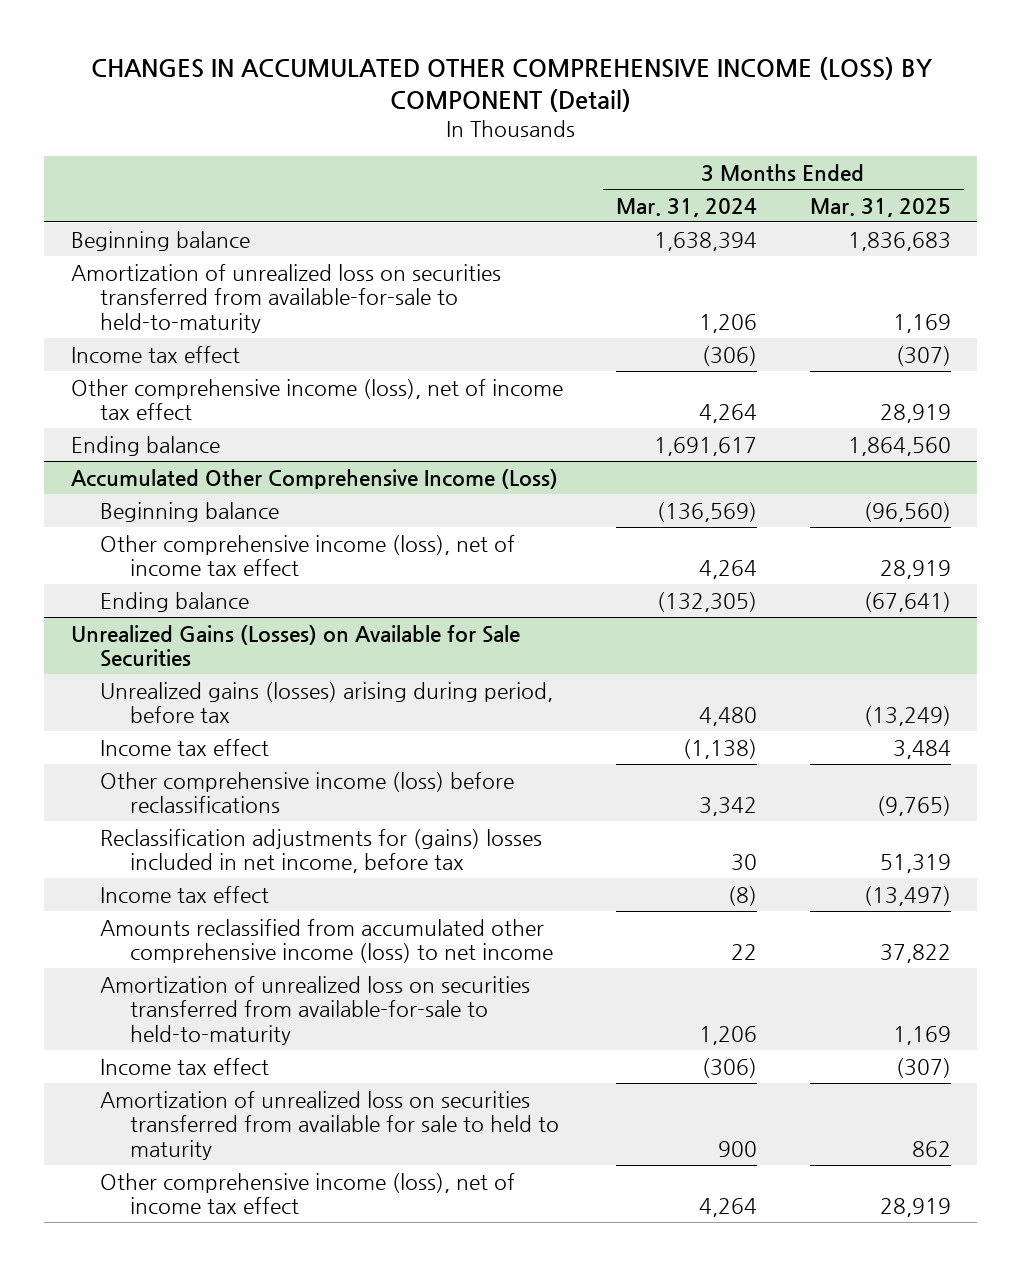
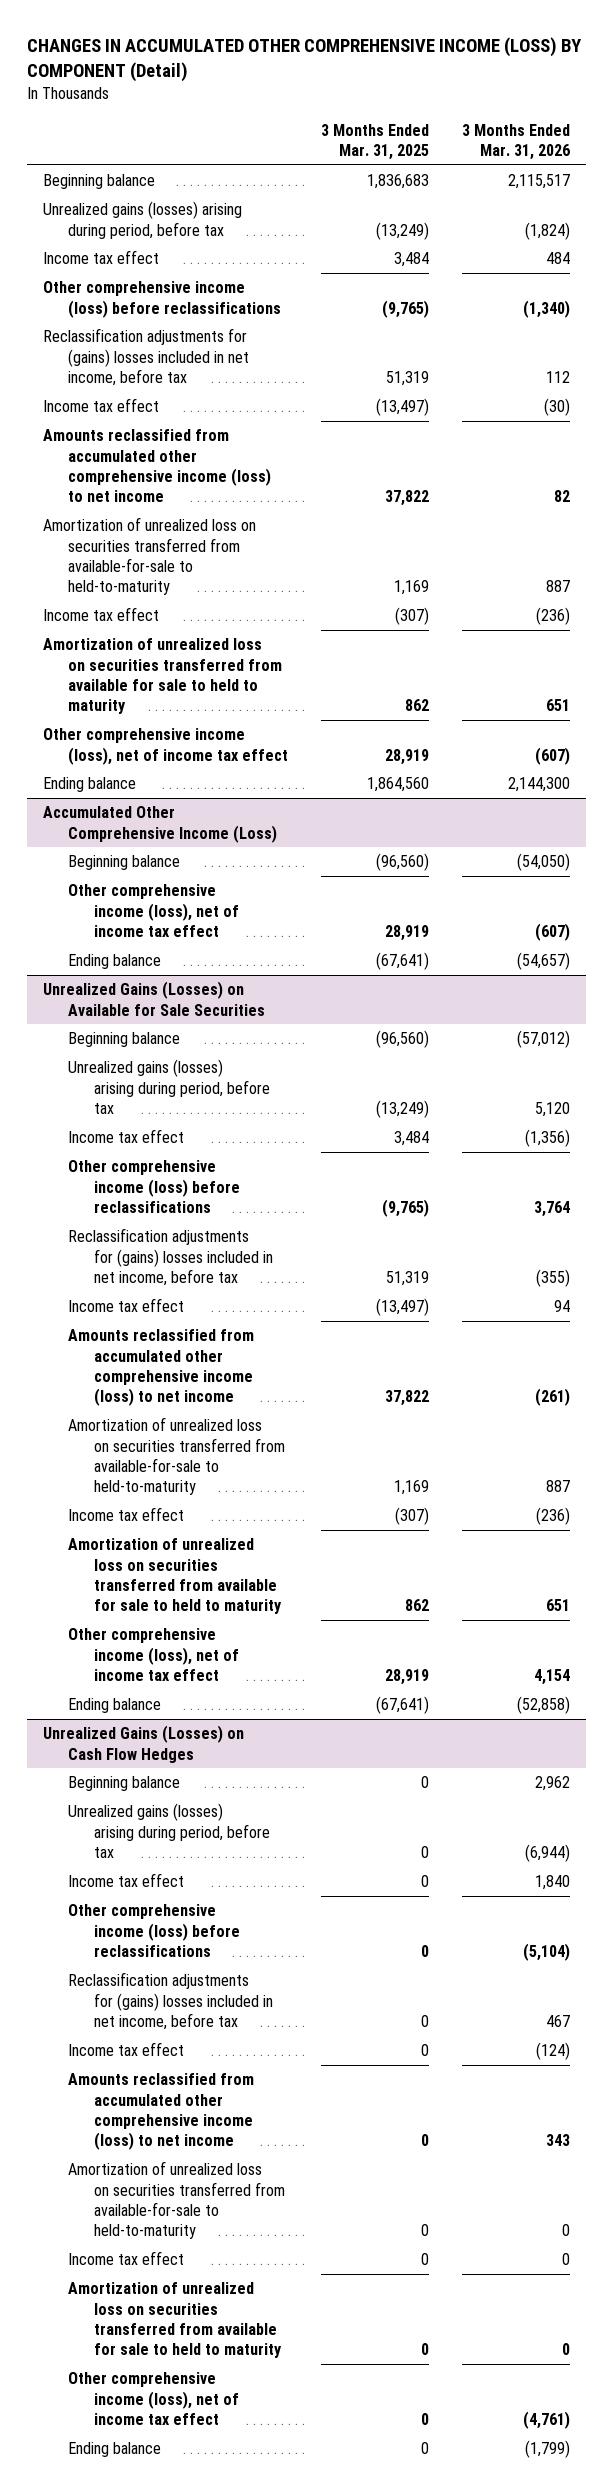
- | 3 Months Ended Mar. 31, 2024 | 3 Months Ended Mar. 31, 2025
+ | 3 Months Ended Mar. 31, 2025 | 3 Months Ended Mar. 31, 2026
+ Unrealized gains (losses) arising during period, before tax | (13,249) | (1,824)
+ Income tax effect | 3,484 | 484
+ Other comprehensive income (loss) before reclassifications | (9,765) | (1,340)
+ Reclassification adjustments for (gains) losses included in net income, before tax | 51,319 | 112
+ Income tax effect | (13,497) | (30)
+ Amounts reclassified from accumulated other comprehensive income (loss) to net income | 37,822 | 82
+ Amortization of unrealized loss on securities transferred from available for sale to held to maturity | 862 | 651
@ Unrealized Gains (Losses) on Available for Sale Securities
+ Beginning balance | (96,560) | (57,012)
+ Ending balance | (67,641) | (52,858)
+ Unrealized Gains (Losses) on Cash Flow Hedges
+ Beginning balance | 0 | 2,962
+ Unrealized gains (losses) arising during period, before tax | 0 | (6,944)
+ Income tax effect | 0 | 1,840
+ Other comprehensive income (loss) before reclassifications | 0 | (5,104)
+ Reclassification adjustments for (gains) losses included in net income, before tax | 0 | 467
+ Income tax effect | 0 | (124)
+ Amounts reclassified from accumulated other comprehensive income (loss) to net income | 0 | 343
+ Amortization of unrealized loss on securities transferred from available-for-sale to held-to-maturity | 0 | 0
+ Income tax effect | 0 | 0
+ Amortization of unrealized loss on securities transferred from available for sale to held to maturity | 0 | 0
+ Other comprehensive income (loss), net of income tax effect | 0 | (4,761)
+ Ending balance | 0 | (1,799)

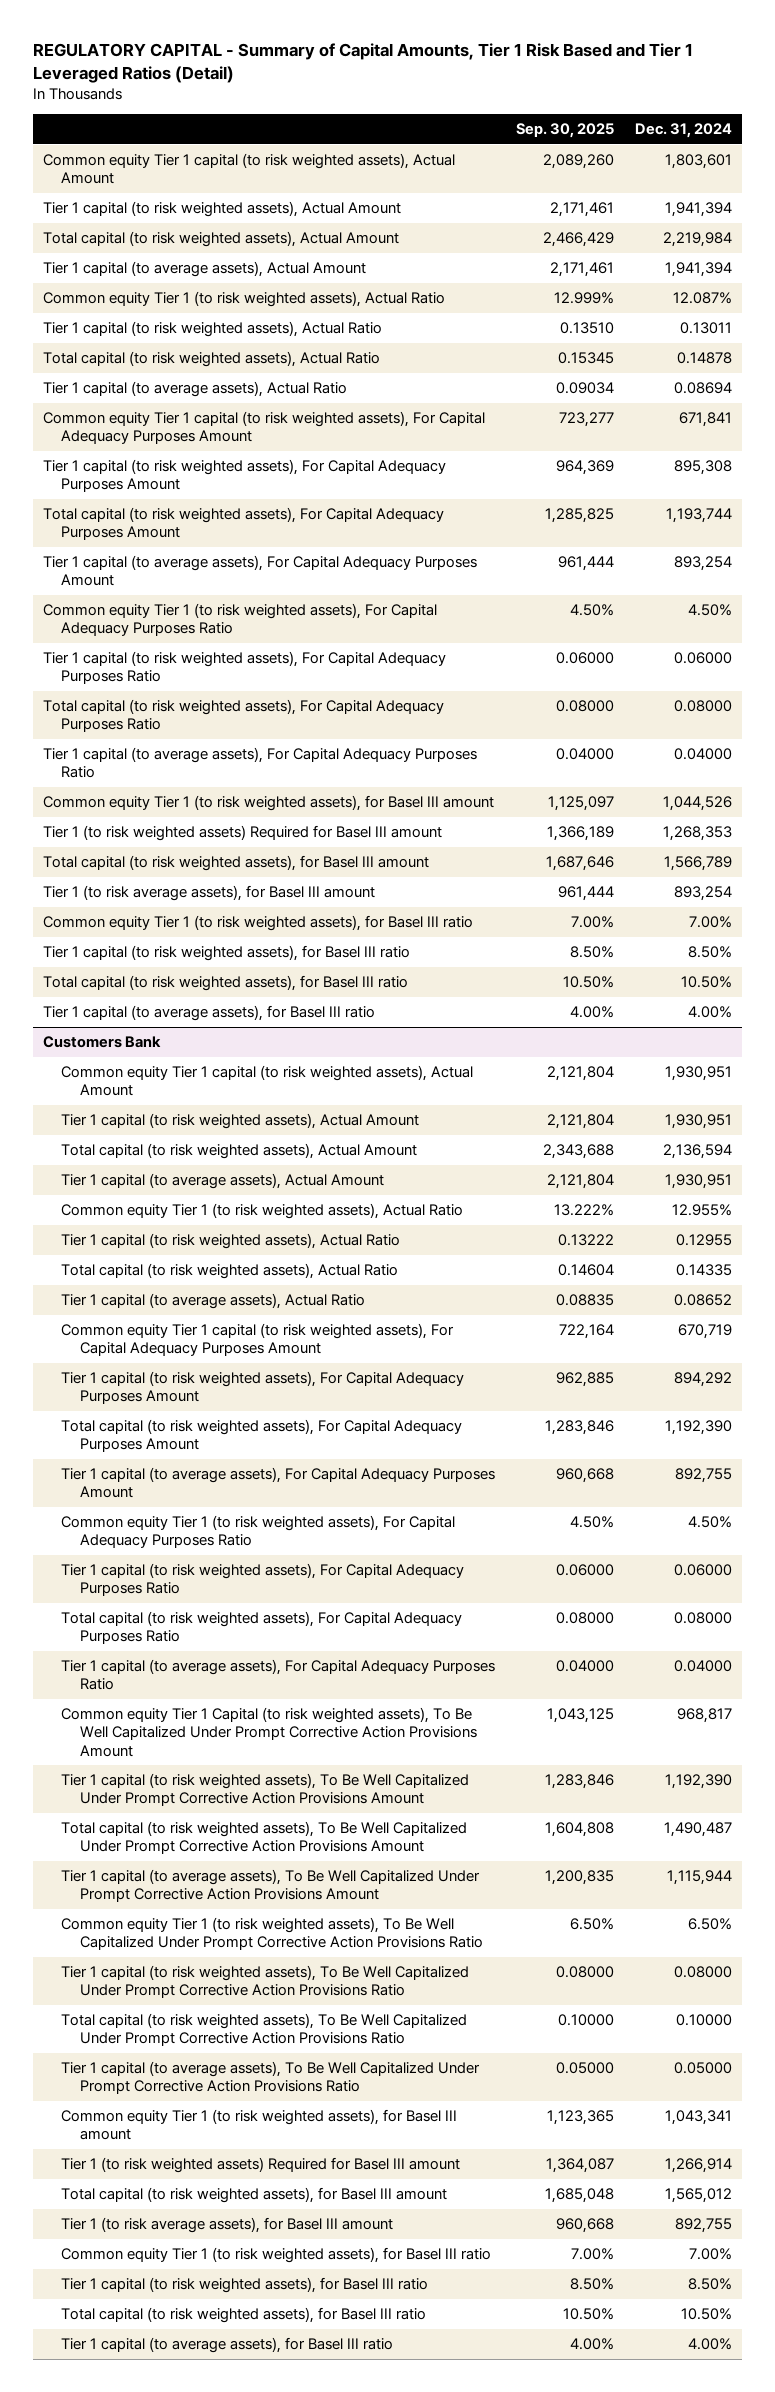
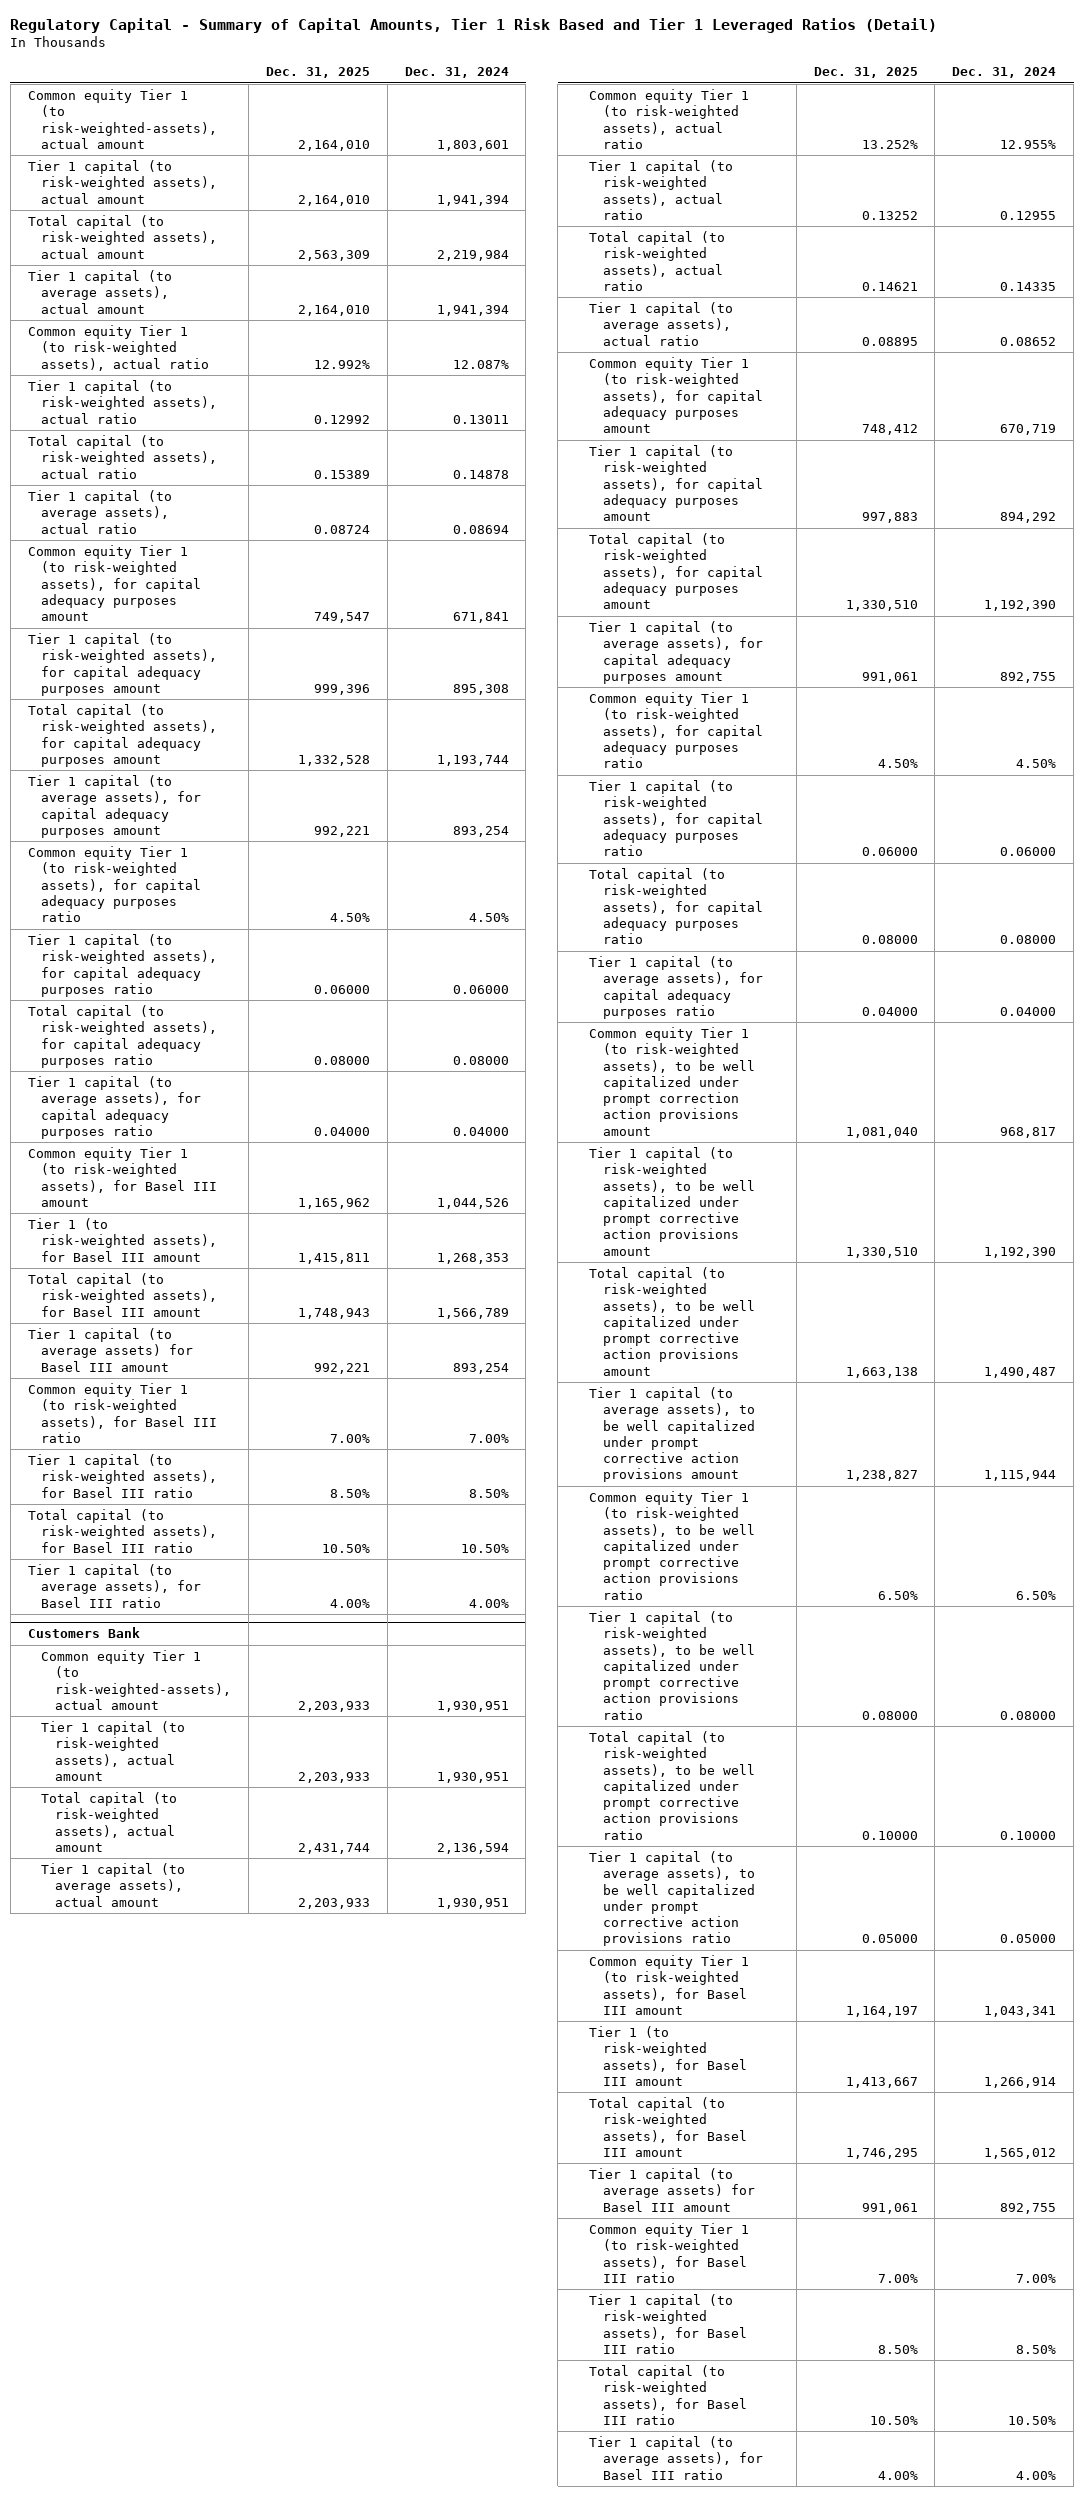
- REGULATORY CAPITAL - Summary of Capital Amounts, Tier 1 Risk Based and Tier 1 Leveraged Ratios (Detail)
+ Regulatory Capital - Summary of Capital Amounts, Tier 1 Risk Based and Tier 1 Leveraged Ratios (Detail)
- | Sep. 30, 2025 | Dec. 31, 2024
+ | Dec. 31, 2025 | Dec. 31, 2024
- Common equity Tier 1 capital (to risk weighted assets), Actual Amount | 2,089,260 | 1,803,601
- Tier 1 capital (to risk weighted assets), Actual Amount | 2,171,461 | 1,941,394
- Total capital (to risk weighted assets), Actual Amount | 2,466,429 | 2,219,984
- Tier 1 capital (to average assets), Actual Amount | 2,171,461 | 1,941,394
- Common equity Tier 1 (to risk weighted assets), Actual Ratio | 12.999% | 12.087%
- Tier 1 capital (to risk weighted assets), Actual Ratio | 0.13510 | 0.13011
- Total capital (to risk weighted assets), Actual Ratio | 0.15345 | 0.14878
- Tier 1 capital (to average assets), Actual Ratio | 0.09034 | 0.08694
- Common equity Tier 1 capital (to risk weighted assets), For Capital Adequacy Purposes Amount | 723,277 | 671,841
- Tier 1 capital (to risk weighted assets), For Capital Adequacy Purposes Amount | 964,369 | 895,308
- Total capital (to risk weighted assets), For Capital Adequacy Purposes Amount | 1,285,825 | 1,193,744
- Tier 1 capital (to average assets), For Capital Adequacy Purposes Amount | 961,444 | 893,254
- Common equity Tier 1 (to risk weighted assets), For Capital Adequacy Purposes Ratio | 4.50% | 4.50%
- Tier 1 capital (to risk weighted assets), For Capital Adequacy Purposes Ratio | 0.06000 | 0.06000
- Total capital (to risk weighted assets), For Capital Adequacy Purposes Ratio | 0.08000 | 0.08000
- Tier 1 capital (to average assets), For Capital Adequacy Purposes Ratio | 0.04000 | 0.04000
- Common equity Tier 1 (to risk weighted assets), for Basel III amount | 1,125,097 | 1,044,526
- Tier 1 (to risk weighted assets) Required for Basel III amount | 1,366,189 | 1,268,353
- Total capital (to risk weighted assets), for Basel III amount | 1,687,646 | 1,566,789
- Tier 1 (to risk average assets), for Basel III amount | 961,444 | 893,254
- Common equity Tier 1 (to risk weighted assets), for Basel III ratio | 7.00% | 7.00%
- Tier 1 capital (to risk weighted assets), for Basel III ratio | 8.50% | 8.50%
- Total capital (to risk weighted assets), for Basel III ratio | 10.50% | 10.50%
+ Common equity Tier 1 (to risk-weighted-assets), actual amount | 2,164,010 | 1,803,601
+ Tier 1 capital (to risk-weighted assets), actual amount | 2,164,010 | 1,941,394
+ Total capital (to risk-weighted assets), actual amount | 2,563,309 | 2,219,984
+ Tier 1 capital (to average assets), actual amount | 2,164,010 | 1,941,394
+ Common equity Tier 1 (to risk-weighted assets), actual ratio | 12.992% | 12.087%
+ Tier 1 capital (to risk-weighted assets), actual ratio | 0.12992 | 0.13011
+ Total capital (to risk-weighted assets), actual ratio | 0.15389 | 0.14878
+ Tier 1 capital (to average assets), actual ratio | 0.08724 | 0.08694
+ Common equity Tier 1 (to risk-weighted assets), for capital adequacy purposes amount | 749,547 | 671,841
+ Tier 1 capital (to risk-weighted assets), for capital adequacy purposes amount | 999,396 | 895,308
+ Total capital (to risk-weighted assets), for capital adequacy purposes amount | 1,332,528 | 1,193,744
+ Tier 1 capital (to average assets), for capital adequacy purposes amount | 992,221 | 893,254
+ Common equity Tier 1 (to risk-weighted assets), for capital adequacy purposes ratio | 4.50% | 4.50%
+ Tier 1 capital (to risk-weighted assets), for capital adequacy purposes ratio | 0.06000 | 0.06000
+ Total capital (to risk-weighted assets), for capital adequacy purposes ratio | 0.08000 | 0.08000
+ Tier 1 capital (to average assets), for capital adequacy purposes ratio | 0.04000 | 0.04000
+ Common equity Tier 1 (to risk-weighted assets), for Basel III amount | 1,165,962 | 1,044,526
+ Tier 1 (to risk-weighted assets), for Basel III amount | 1,415,811 | 1,268,353
+ Total capital (to risk-weighted assets), for Basel III amount | 1,748,943 | 1,566,789
+ Tier 1 capital (to average assets) for Basel III amount | 992,221 | 893,254
+ Common equity Tier 1 (to risk-weighted assets), for Basel III ratio | 7.00% | 7.00%
+ Tier 1 capital (to risk-weighted assets), for Basel III ratio | 8.50% | 8.50%
+ Total capital (to risk-weighted assets), for Basel III ratio | 10.50% | 10.50%
@ Customers Bank
- Common equity Tier 1 capital (to risk weighted assets), Actual Amount | 2,121,804 | 1,930,951
- Tier 1 capital (to risk weighted assets), Actual Amount | 2,121,804 | 1,930,951
- Total capital (to risk weighted assets), Actual Amount | 2,343,688 | 2,136,594
- Tier 1 capital (to average assets), Actual Amount | 2,121,804 | 1,930,951
- Common equity Tier 1 (to risk weighted assets), Actual Ratio | 13.222% | 12.955%
- Tier 1 capital (to risk weighted assets), Actual Ratio | 0.13222 | 0.12955
- Total capital (to risk weighted assets), Actual Ratio | 0.14604 | 0.14335
- Tier 1 capital (to average assets), Actual Ratio | 0.08835 | 0.08652
- Common equity Tier 1 capital (to risk weighted assets), For Capital Adequacy Purposes Amount | 722,164 | 670,719
- Tier 1 capital (to risk weighted assets), For Capital Adequacy Purposes Amount | 962,885 | 894,292
- Total capital (to risk weighted assets), For Capital Adequacy Purposes Amount | 1,283,846 | 1,192,390
- Tier 1 capital (to average assets), For Capital Adequacy Purposes Amount | 960,668 | 892,755
- Common equity Tier 1 (to risk weighted assets), For Capital Adequacy Purposes Ratio | 4.50% | 4.50%
- Tier 1 capital (to risk weighted assets), For Capital Adequacy Purposes Ratio | 0.06000 | 0.06000
- Total capital (to risk weighted assets), For Capital Adequacy Purposes Ratio | 0.08000 | 0.08000
- Tier 1 capital (to average assets), For Capital Adequacy Purposes Ratio | 0.04000 | 0.04000
- Common equity Tier 1 Capital (to risk weighted assets), To Be Well Capitalized Under Prompt Corrective Action Provisions Amount | 1,043,125 | 968,817
- Tier 1 capital (to risk weighted assets), To Be Well Capitalized Under Prompt Corrective Action Provisions Amount | 1,283,846 | 1,192,390
- Total capital (to risk weighted assets), To Be Well Capitalized Under Prompt Corrective Action Provisions Amount | 1,604,808 | 1,490,487
- Tier 1 capital (to average assets), To Be Well Capitalized Under Prompt Corrective Action Provisions Amount | 1,200,835 | 1,115,944
- Common equity Tier 1 (to risk weighted assets), To Be Well Capitalized Under Prompt Corrective Action Provisions Ratio | 6.50% | 6.50%
- Tier 1 capital (to risk weighted assets), To Be Well Capitalized Under Prompt Corrective Action Provisions Ratio | 0.08000 | 0.08000
- Total capital (to risk weighted assets), To Be Well Capitalized Under Prompt Corrective Action Provisions Ratio | 0.10000 | 0.10000
- Tier 1 capital (to average assets), To Be Well Capitalized Under Prompt Corrective Action Provisions Ratio | 0.05000 | 0.05000
- Common equity Tier 1 (to risk weighted assets), for Basel III amount | 1,123,365 | 1,043,341
- Tier 1 (to risk weighted assets) Required for Basel III amount | 1,364,087 | 1,266,914
- Total capital (to risk weighted assets), for Basel III amount | 1,685,048 | 1,565,012
- Tier 1 (to risk average assets), for Basel III amount | 960,668 | 892,755
- Common equity Tier 1 (to risk weighted assets), for Basel III ratio | 7.00% | 7.00%
- Tier 1 capital (to risk weighted assets), for Basel III ratio | 8.50% | 8.50%
- Total capital (to risk weighted assets), for Basel III ratio | 10.50% | 10.50%
+ Common equity Tier 1 (to risk-weighted-assets), actual amount | 2,203,933 | 1,930,951
+ Tier 1 capital (to risk-weighted assets), actual amount | 2,203,933 | 1,930,951
+ Total capital (to risk-weighted assets), actual amount | 2,431,744 | 2,136,594
+ Tier 1 capital (to average assets), actual amount | 2,203,933 | 1,930,951
+ Common equity Tier 1 (to risk-weighted assets), actual ratio | 13.252% | 12.955%
+ Tier 1 capital (to risk-weighted assets), actual ratio | 0.13252 | 0.12955
+ Total capital (to risk-weighted assets), actual ratio | 0.14621 | 0.14335
+ Tier 1 capital (to average assets), actual ratio | 0.08895 | 0.08652
+ Common equity Tier 1 (to risk-weighted assets), for capital adequacy purposes amount | 748,412 | 670,719
+ Tier 1 capital (to risk-weighted assets), for capital adequacy purposes amount | 997,883 | 894,292
+ Total capital (to risk-weighted assets), for capital adequacy purposes amount | 1,330,510 | 1,192,390
+ Tier 1 capital (to average assets), for capital adequacy purposes amount | 991,061 | 892,755
+ Common equity Tier 1 (to risk-weighted assets), for capital adequacy purposes ratio | 4.50% | 4.50%
+ Tier 1 capital (to risk-weighted assets), for capital adequacy purposes ratio | 0.06000 | 0.06000
+ Total capital (to risk-weighted assets), for capital adequacy purposes ratio | 0.08000 | 0.08000
+ Tier 1 capital (to average assets), for capital adequacy purposes ratio | 0.04000 | 0.04000
+ Common equity Tier 1 (to risk-weighted assets), to be well capitalized under prompt correction action provisions amount | 1,081,040 | 968,817
+ Tier 1 capital (to risk-weighted assets), to be well capitalized under prompt corrective action provisions amount | 1,330,510 | 1,192,390
+ Total capital (to risk-weighted assets), to be well capitalized under prompt corrective action provisions amount | 1,663,138 | 1,490,487
+ Tier 1 capital (to average assets), to be well capitalized under prompt corrective action provisions amount | 1,238,827 | 1,115,944
+ Common equity Tier 1 (to risk-weighted assets), to be well capitalized under prompt corrective action provisions ratio | 6.50% | 6.50%
+ Tier 1 capital (to risk-weighted assets), to be well capitalized under prompt corrective action provisions ratio | 0.08000 | 0.08000
+ Total capital (to risk-weighted assets), to be well capitalized under prompt corrective action provisions ratio | 0.10000 | 0.10000
+ Tier 1 capital (to average assets), to be well capitalized under prompt corrective action provisions ratio | 0.05000 | 0.05000
+ Common equity Tier 1 (to risk-weighted assets), for Basel III amount | 1,164,197 | 1,043,341
+ Tier 1 (to risk-weighted assets), for Basel III amount | 1,413,667 | 1,266,914
+ Total capital (to risk-weighted assets), for Basel III amount | 1,746,295 | 1,565,012
+ Tier 1 capital (to average assets) for Basel III amount | 991,061 | 892,755
+ Common equity Tier 1 (to risk-weighted assets), for Basel III ratio | 7.00% | 7.00%
+ Tier 1 capital (to risk-weighted assets), for Basel III ratio | 8.50% | 8.50%
+ Total capital (to risk-weighted assets), for Basel III ratio | 10.50% | 10.50%

